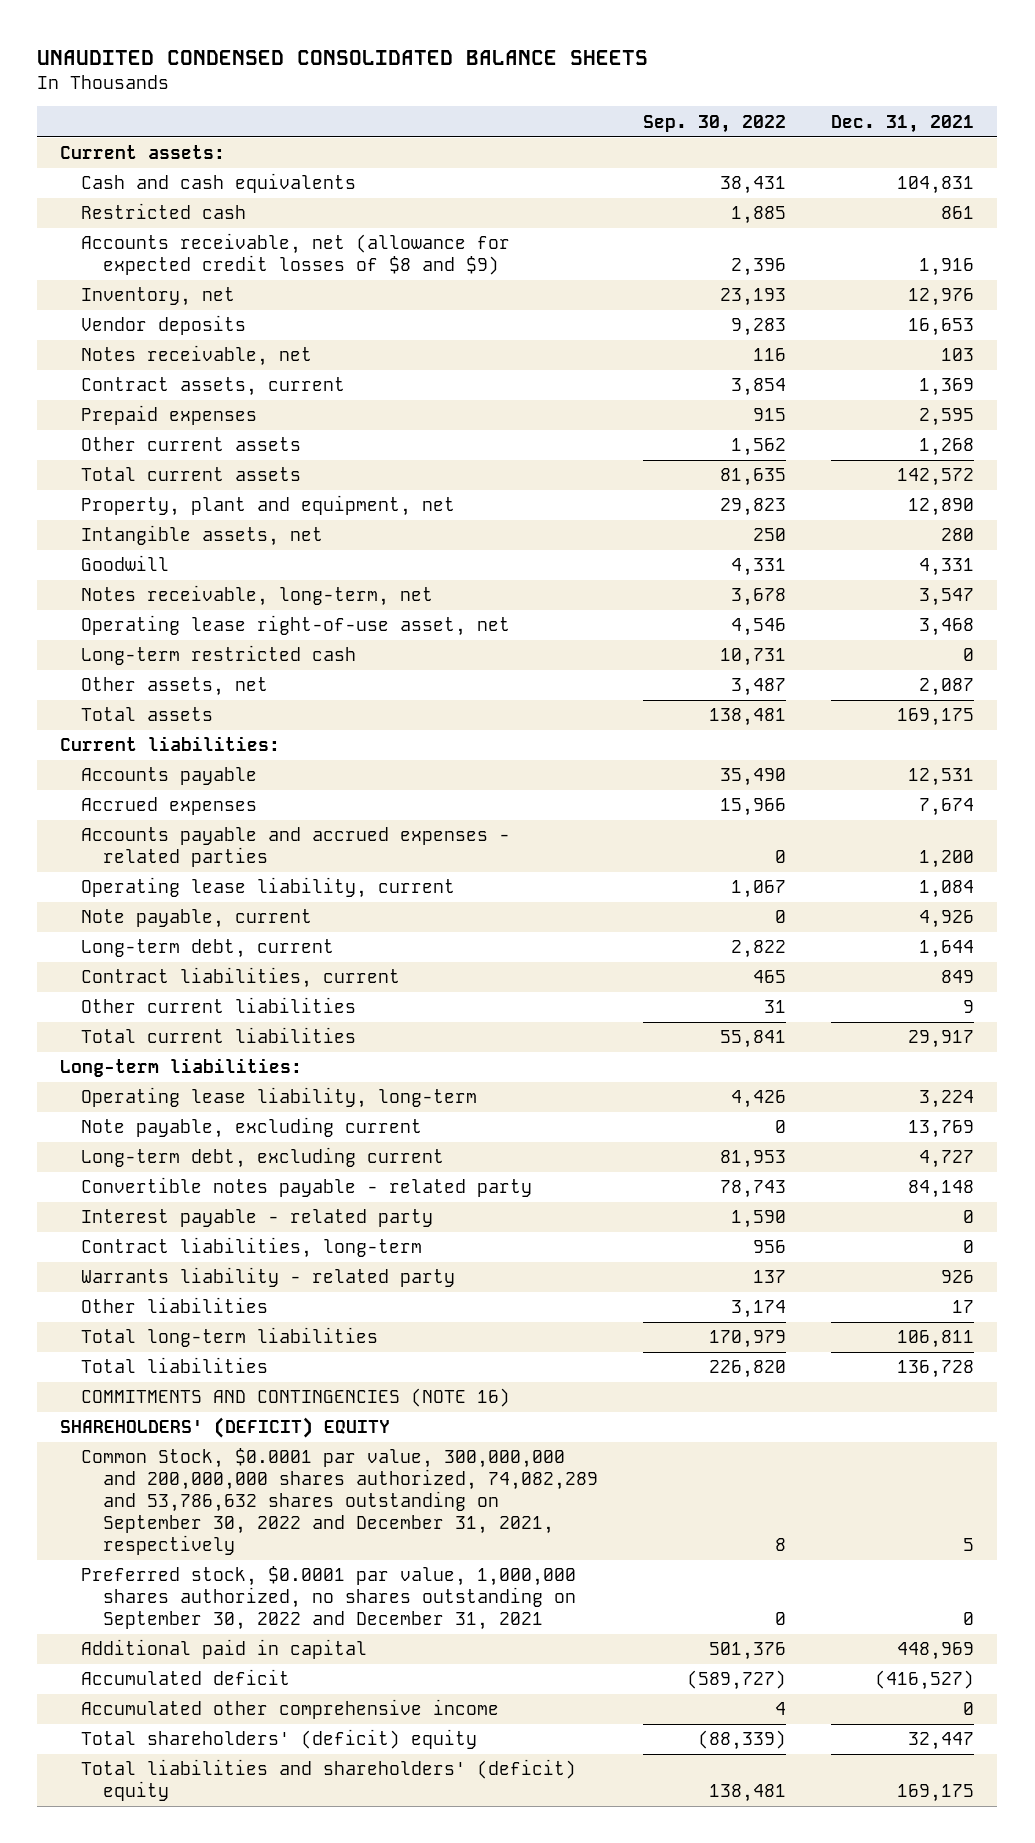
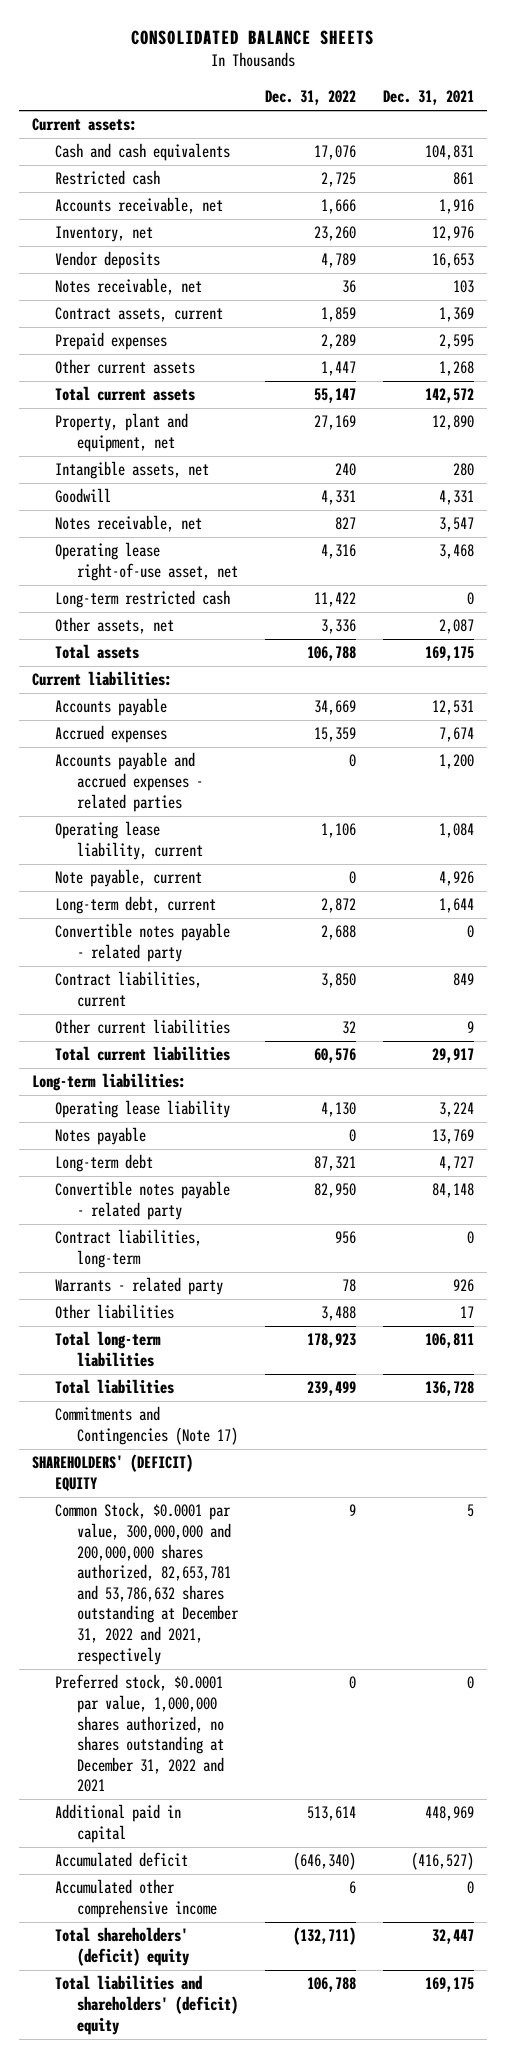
- UNAUDITED CONDENSED CONSOLIDATED BALANCE SHEETS
+ CONSOLIDATED BALANCE SHEETS
- | Sep. 30, 2022 | Dec. 31, 2021
+ | Dec. 31, 2022 | Dec. 31, 2021
- Accounts receivable, net (allowance for expected credit losses of $8 and $9) | 2,396 | 1,916
+ Accounts receivable, net | 1,666 | 1,916
- Notes receivable, long-term, net | 3,678 | 3,547
+ Notes receivable, net | 827 | 3,547
+ Convertible notes payable - related party | 2,688 | 0
- Operating lease liability, long-term | 4,426 | 3,224
- Note payable, excluding current | 0 | 13,769
- Long-term debt, excluding current | 81,953 | 4,727
+ Operating lease liability | 4,130 | 3,224
+ Notes payable | 0 | 13,769
+ Long-term debt | 87,321 | 4,727
- Interest payable - related party | 1,590 | 0
- Warrants liability - related party | 137 | 926
+ Warrants - related party | 78 | 926
- COMMITMENTS AND CONTINGENCIES (NOTE 16)
+ Commitments and Contingencies (Note 17)
- Common Stock, $0.0001 par value, 300,000,000 and 200,000,000 shares authorized, 74,082,289 and 53,786,632 shares outstanding on September 30, 2022 and December 31, 2021, respectively | 8 | 5
- Preferred stock, $0.0001 par value, 1,000,000 shares authorized, no shares outstanding on September 30, 2022 and December 31, 2021 | 0 | 0
+ Common Stock, $0.0001 par value, 300,000,000 and 200,000,000 shares authorized, 82,653,781 and 53,786,632 shares outstanding at December 31, 2022 and 2021, respectively | 9 | 5
+ Preferred stock, $0.0001 par value, 1,000,000 shares authorized, no shares outstanding at December 31, 2022 and 2021 | 0 | 0

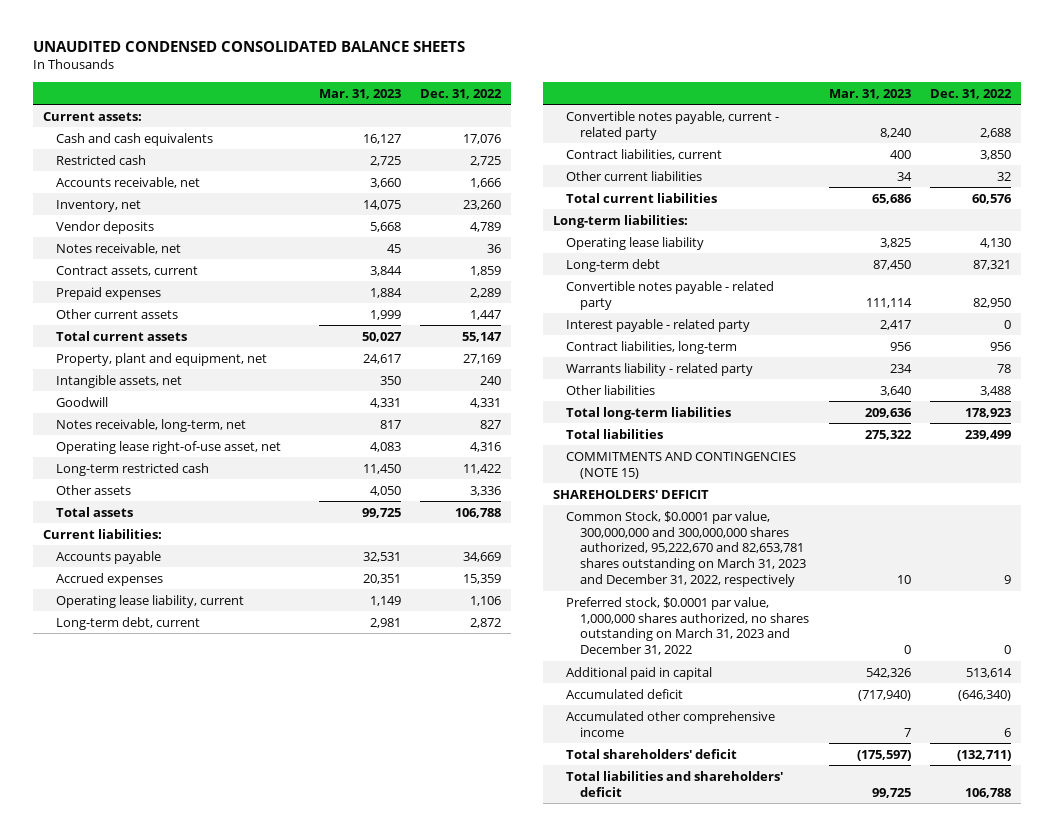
- CONSOLIDATED BALANCE SHEETS
+ UNAUDITED CONDENSED CONSOLIDATED BALANCE SHEETS
- | Dec. 31, 2022 | Dec. 31, 2021
+ | Mar. 31, 2023 | Dec. 31, 2022
- Notes receivable, net | 827 | 3,547
+ Notes receivable, long-term, net | 817 | 827
- Other assets, net | 3,336 | 2,087
+ Other assets | 4,050 | 3,336
- Accounts payable and accrued expenses - related parties | 0 | 1,200
- Note payable, current | 0 | 4,926
- Convertible notes payable - related party | 2,688 | 0
+ Convertible notes payable, current - related party | 8,240 | 2,688
- Notes payable | 0 | 13,769
+ Interest payable - related party | 2,417 | 0
- Warrants - related party | 78 | 926
+ Warrants liability - related party | 234 | 78
- Commitments and Contingencies (Note 17)
- SHAREHOLDERS' (DEFICIT) EQUITY
- Common Stock, $0.0001 par value, 300,000,000 and 200,000,000 shares authorized, 82,653,781 and 53,786,632 shares outstanding at December 31, 2022 and 2021, respectively | 9 | 5
- Preferred stock, $0.0001 par value, 1,000,000 shares authorized, no shares outstanding at December 31, 2022 and 2021 | 0 | 0
+ COMMITMENTS AND CONTINGENCIES (NOTE 15)
+ SHAREHOLDERS' DEFICIT
+ Common Stock, $0.0001 par value, 300,000,000 and 300,000,000 shares authorized, 95,222,670 and 82,653,781 shares outstanding on March 31, 2023 and December 31, 2022, respectively | 10 | 9
+ Preferred stock, $0.0001 par value, 1,000,000 shares authorized, no shares outstanding on March 31, 2023 and December 31, 2022 | 0 | 0
- Total shareholders' (deficit) equity | (132,711) | 32,447
- Total liabilities and shareholders' (deficit) equity | 106,788 | 169,175
+ Total shareholders' deficit | (175,597) | (132,711)
+ Total liabilities and shareholders' deficit | 99,725 | 106,788

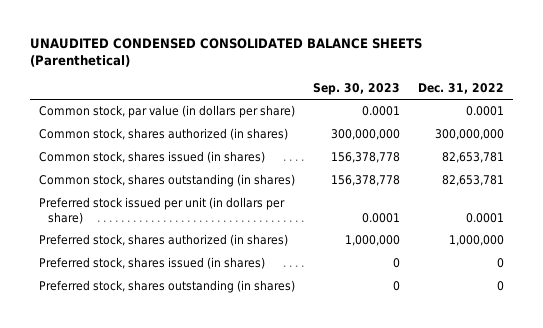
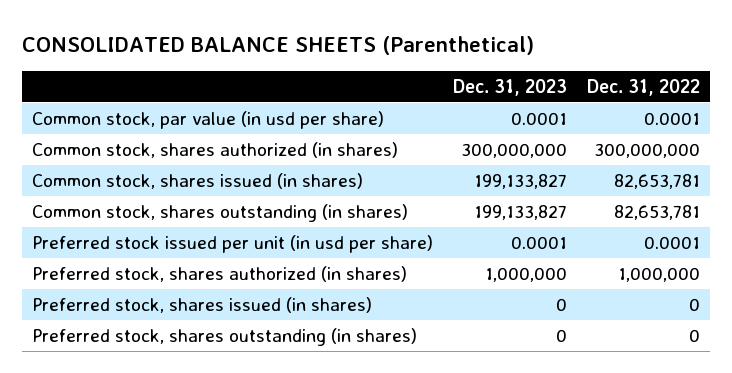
- UNAUDITED CONDENSED CONSOLIDATED BALANCE SHEETS (Parenthetical)
+ CONSOLIDATED BALANCE SHEETS (Parenthetical)
- | Sep. 30, 2023 | Dec. 31, 2022
+ | Dec. 31, 2023 | Dec. 31, 2022
- Common stock, par value (in dollars per share) | 0.0001 | 0.0001
+ Common stock, par value (in usd per share) | 0.0001 | 0.0001
- Preferred stock issued per unit (in dollars per share) | 0.0001 | 0.0001
+ Preferred stock issued per unit (in usd per share) | 0.0001 | 0.0001

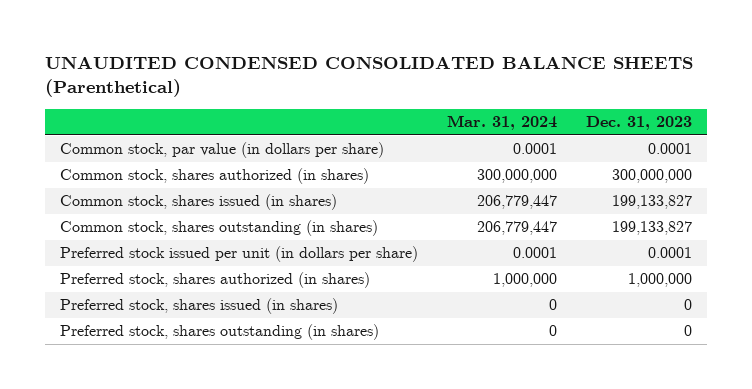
- CONSOLIDATED BALANCE SHEETS (Parenthetical)
+ UNAUDITED CONDENSED CONSOLIDATED BALANCE SHEETS (Parenthetical)
- | Dec. 31, 2023 | Dec. 31, 2022
+ | Mar. 31, 2024 | Dec. 31, 2023
- Common stock, par value (in usd per share) | 0.0001 | 0.0001
+ Common stock, par value (in dollars per share) | 0.0001 | 0.0001
- Preferred stock issued per unit (in usd per share) | 0.0001 | 0.0001
+ Preferred stock issued per unit (in dollars per share) | 0.0001 | 0.0001

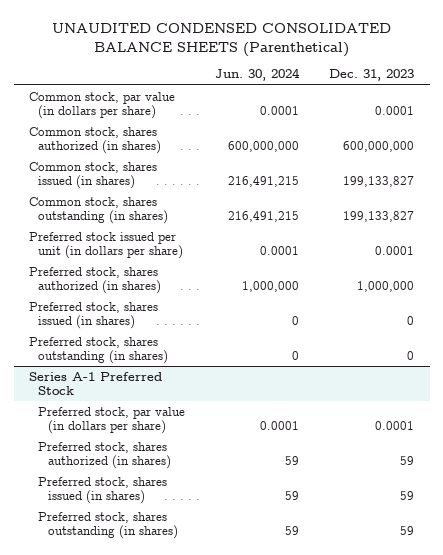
- | Mar. 31, 2024 | Dec. 31, 2023
+ | Jun. 30, 2024 | Dec. 31, 2023
- Common stock, shares authorized (in shares) | 300,000,000 | 300,000,000
+ Common stock, shares authorized (in shares) | 600,000,000 | 600,000,000
+ Series A-1 Preferred Stock
+ Preferred stock, par value (in dollars per share) | 0.0001 | 0.0001
+ Preferred stock, shares authorized (in shares) | 59 | 59
+ Preferred stock, shares issued (in shares) | 59 | 59
+ Preferred stock, shares outstanding (in shares) | 59 | 59

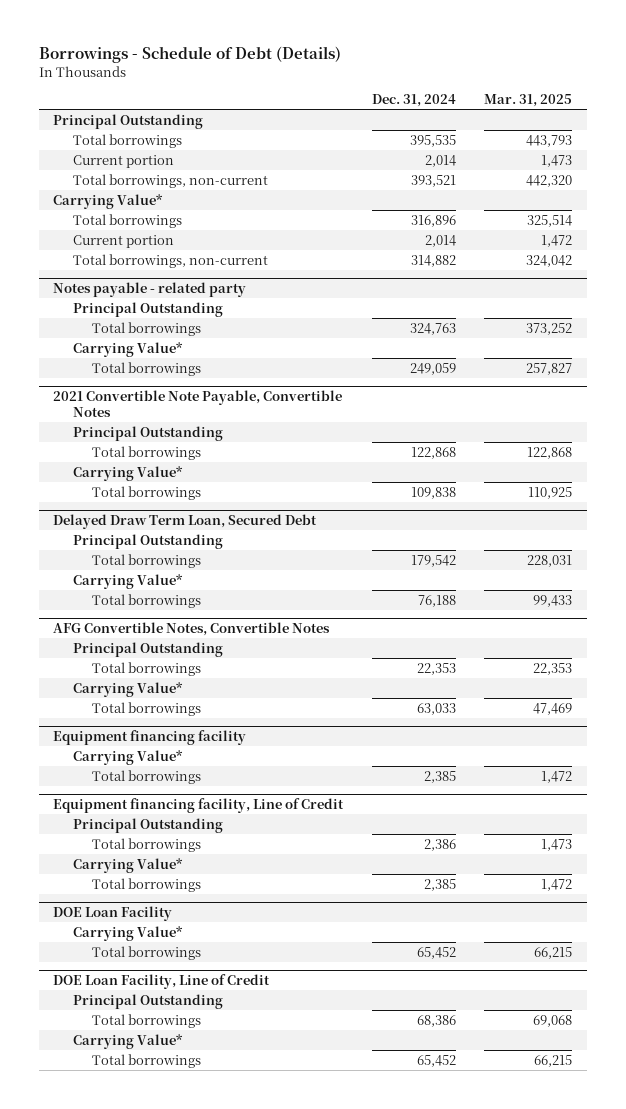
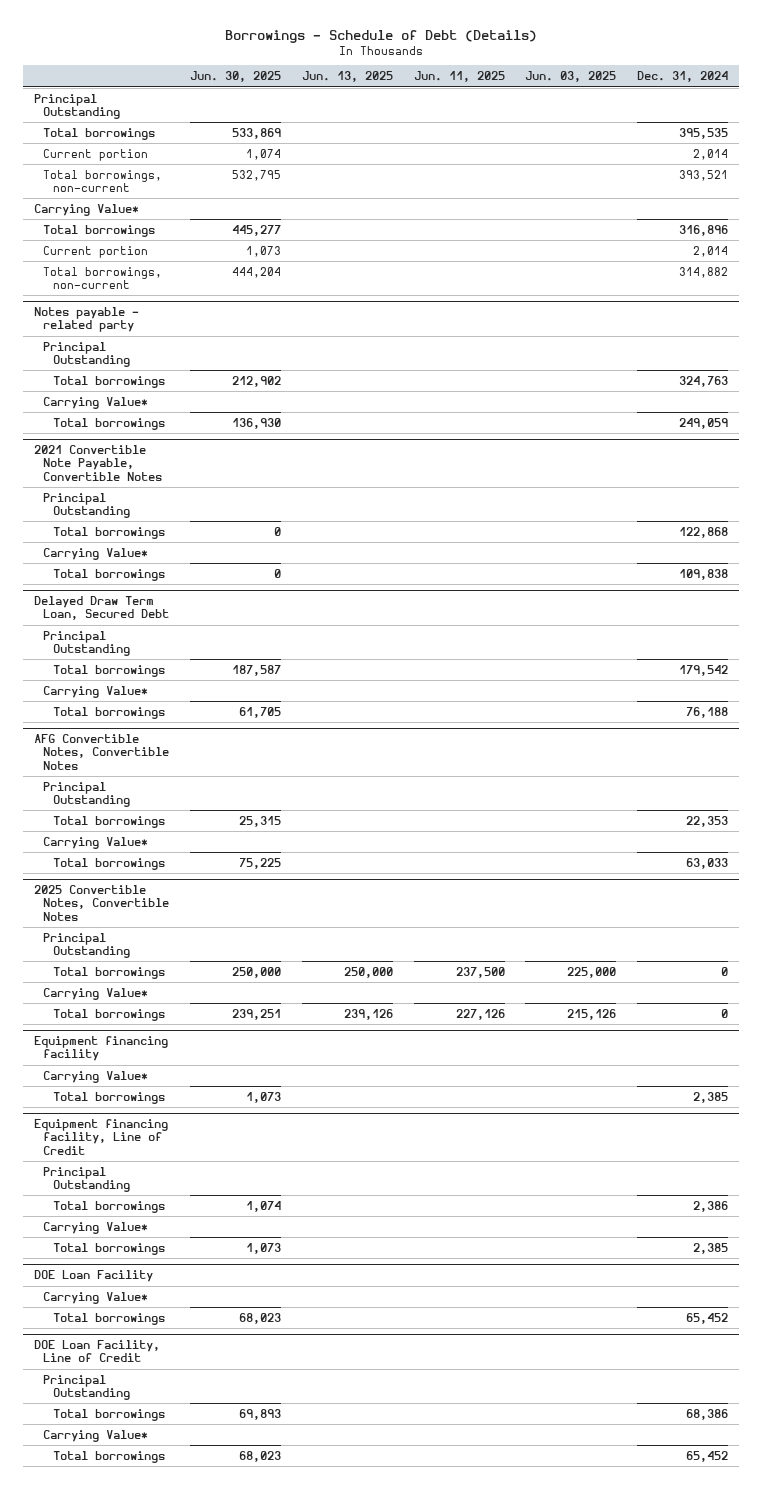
- | Dec. 31, 2024 | Mar. 31, 2025
+ | Jun. 30, 2025 | Jun. 13, 2025 | Jun. 11, 2025 | Jun. 03, 2025 | Dec. 31, 2024
+ 2025 Convertible Notes, Convertible Notes
+ Principal Outstanding
+ Total borrowings | 250,000 | 250,000 | 237,500 | 225,000 | 0
+ Carrying Value*
+ Total borrowings | 239,251 | 239,126 | 227,126 | 215,126 | 0

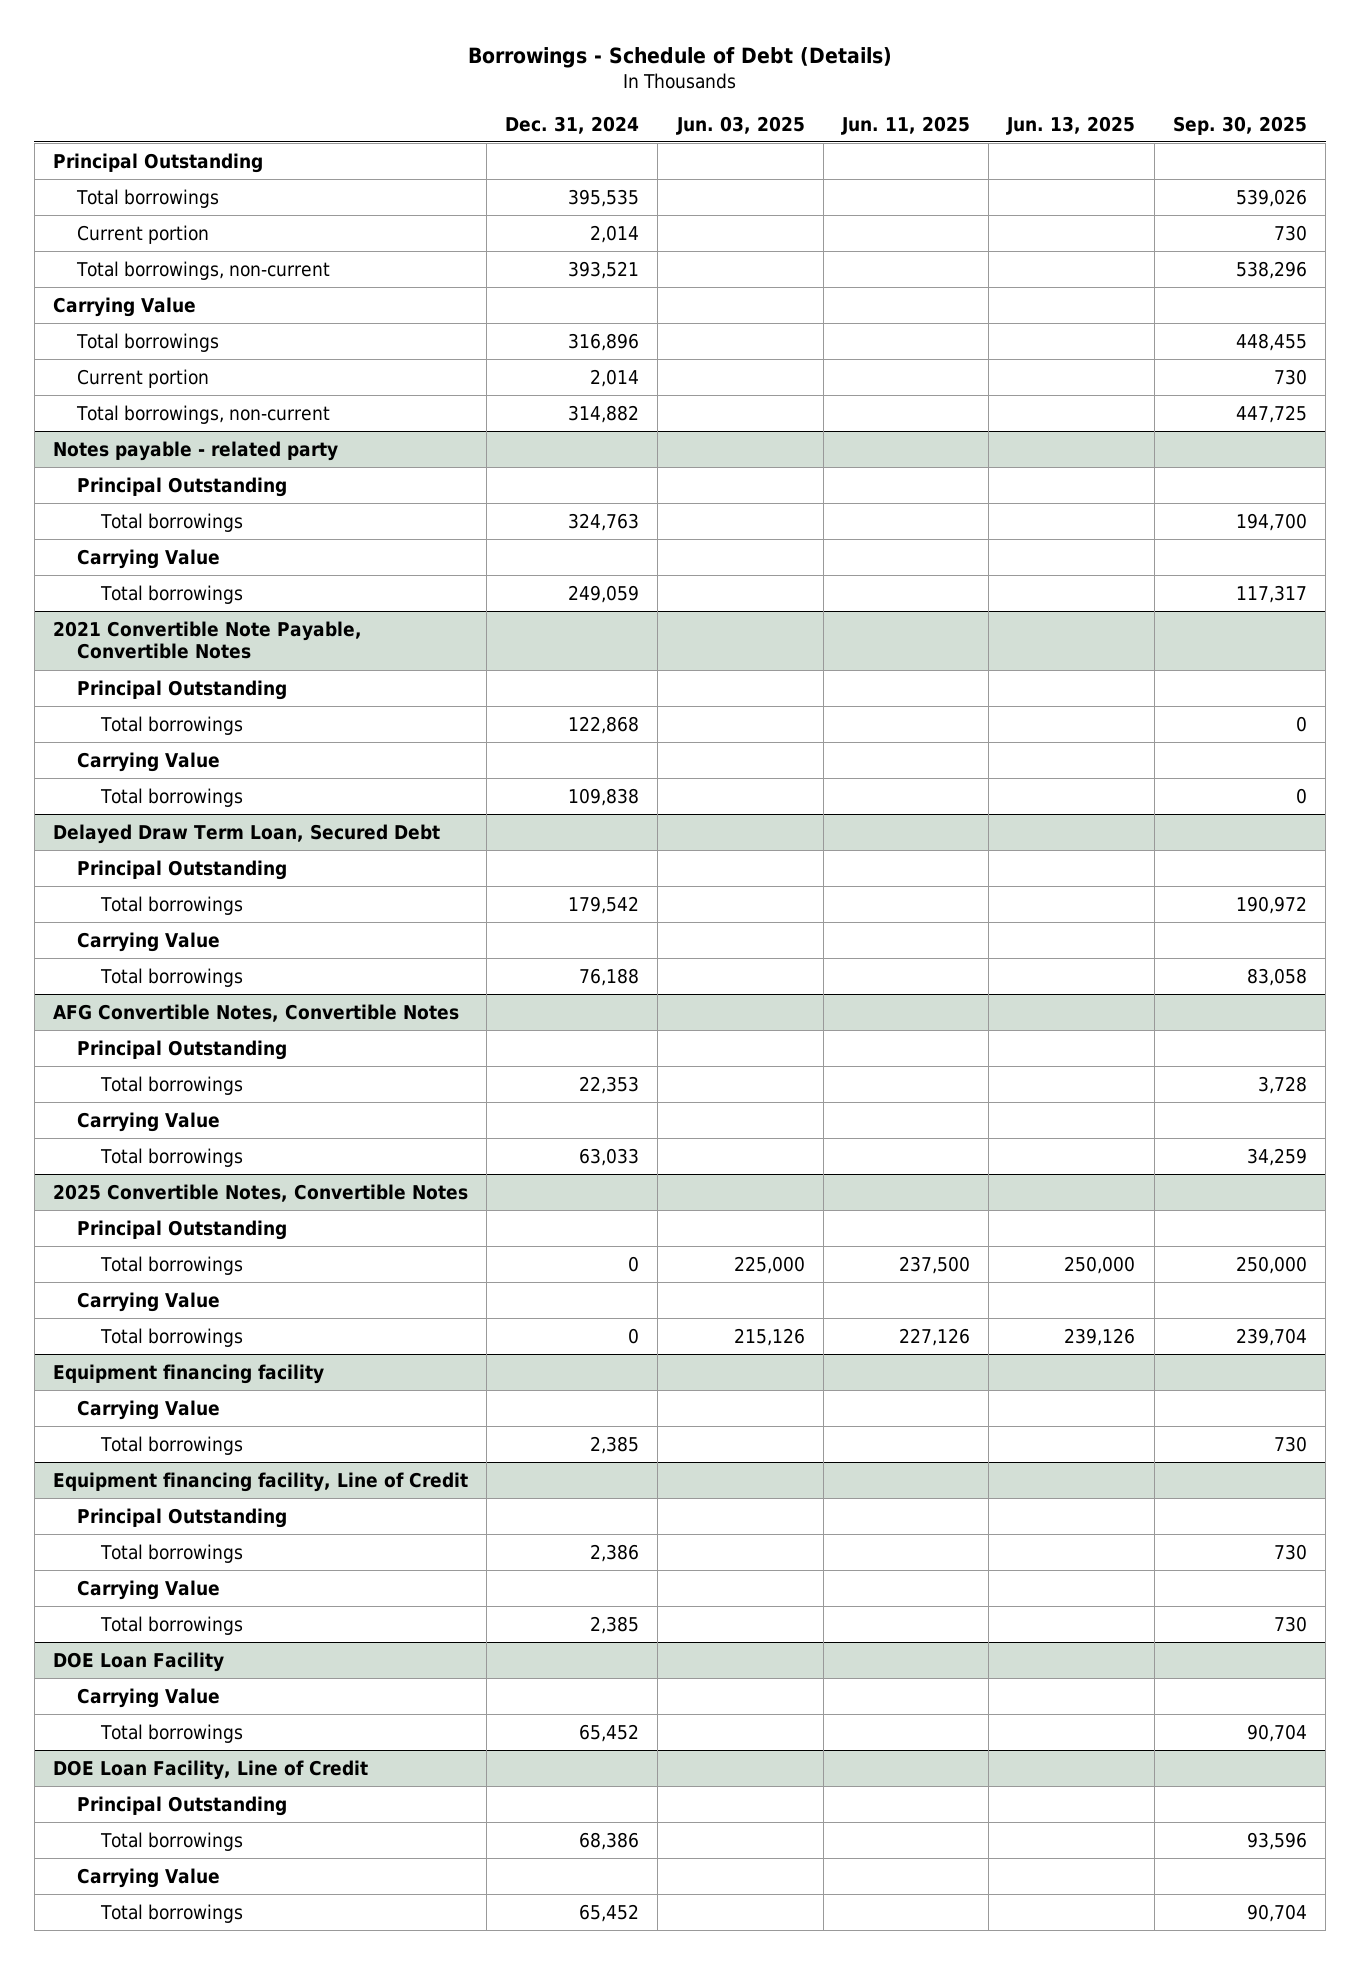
- | Jun. 30, 2025 | Jun. 13, 2025 | Jun. 11, 2025 | Jun. 03, 2025 | Dec. 31, 2024
+ | Dec. 31, 2024 | Jun. 03, 2025 | Jun. 11, 2025 | Jun. 13, 2025 | Sep. 30, 2025
- Carrying Value*
+ Carrying Value
@ Notes payable - related party
- Carrying Value*
+ Carrying Value
@ 2021 Convertible Note Payable, Convertible Notes
- Carrying Value*
+ Carrying Value
@ Delayed Draw Term Loan, Secured Debt
- Carrying Value*
+ Carrying Value
@ AFG Convertible Notes, Convertible Notes
- Carrying Value*
+ Carrying Value
@ 2025 Convertible Notes, Convertible Notes
- Carrying Value*
+ Carrying Value
@ Equipment financing facility
- Carrying Value*
+ Carrying Value
@ Equipment financing facility, Line of Credit
- Carrying Value*
+ Carrying Value
@ DOE Loan Facility
- Carrying Value*
+ Carrying Value
@ DOE Loan Facility, Line of Credit
- Carrying Value*
+ Carrying Value

